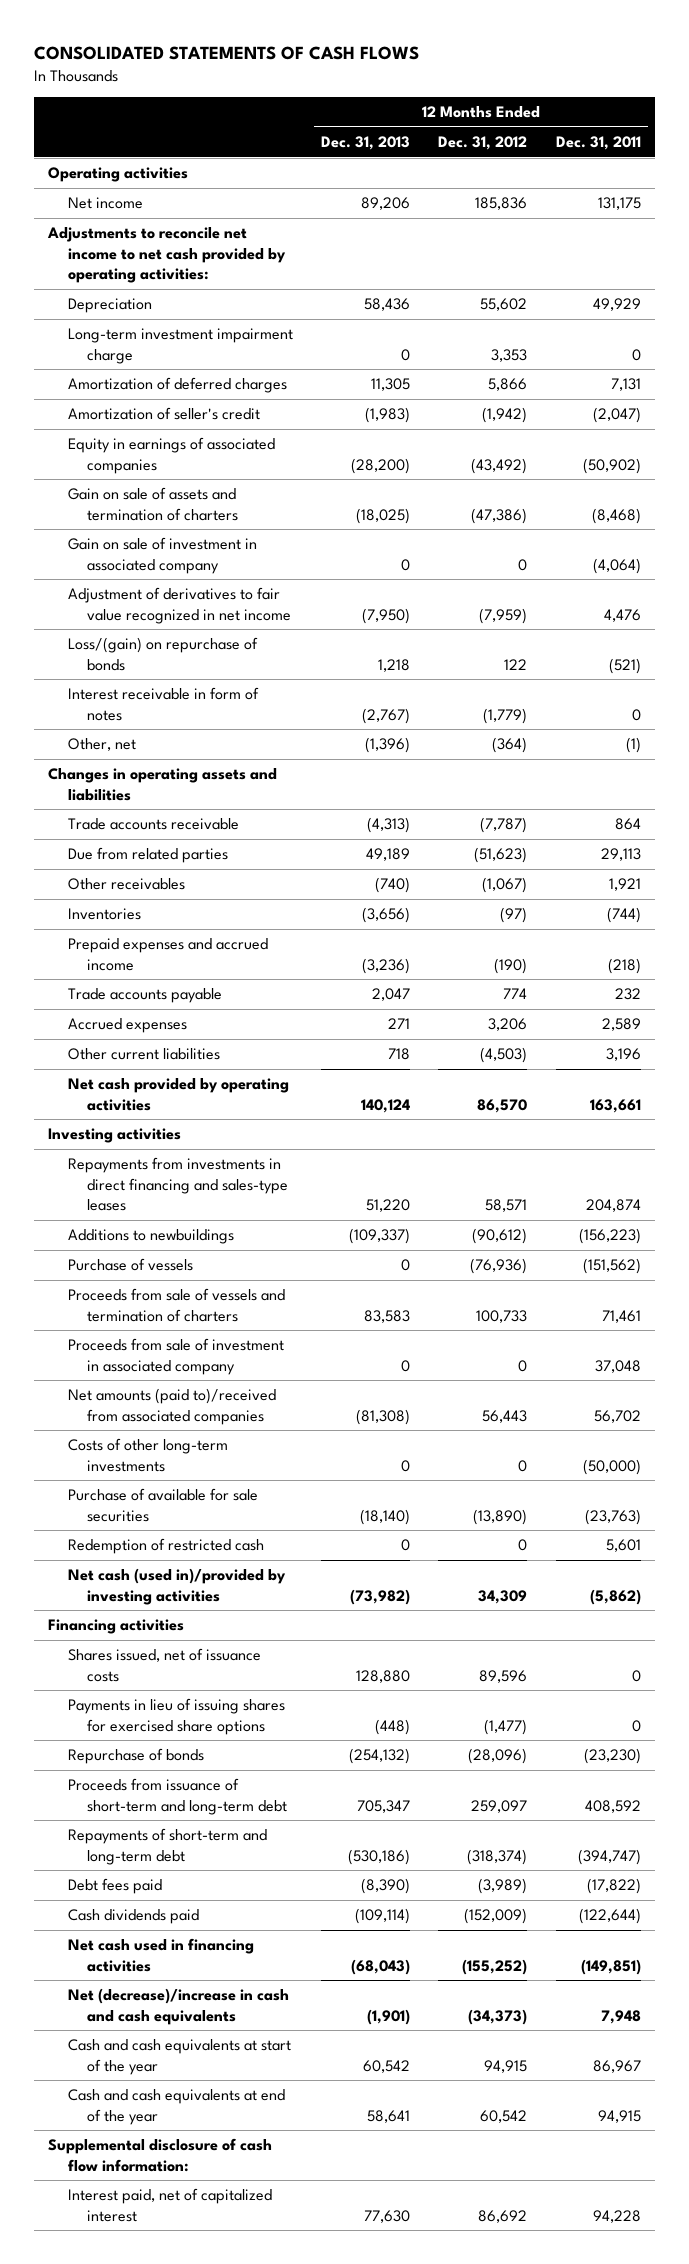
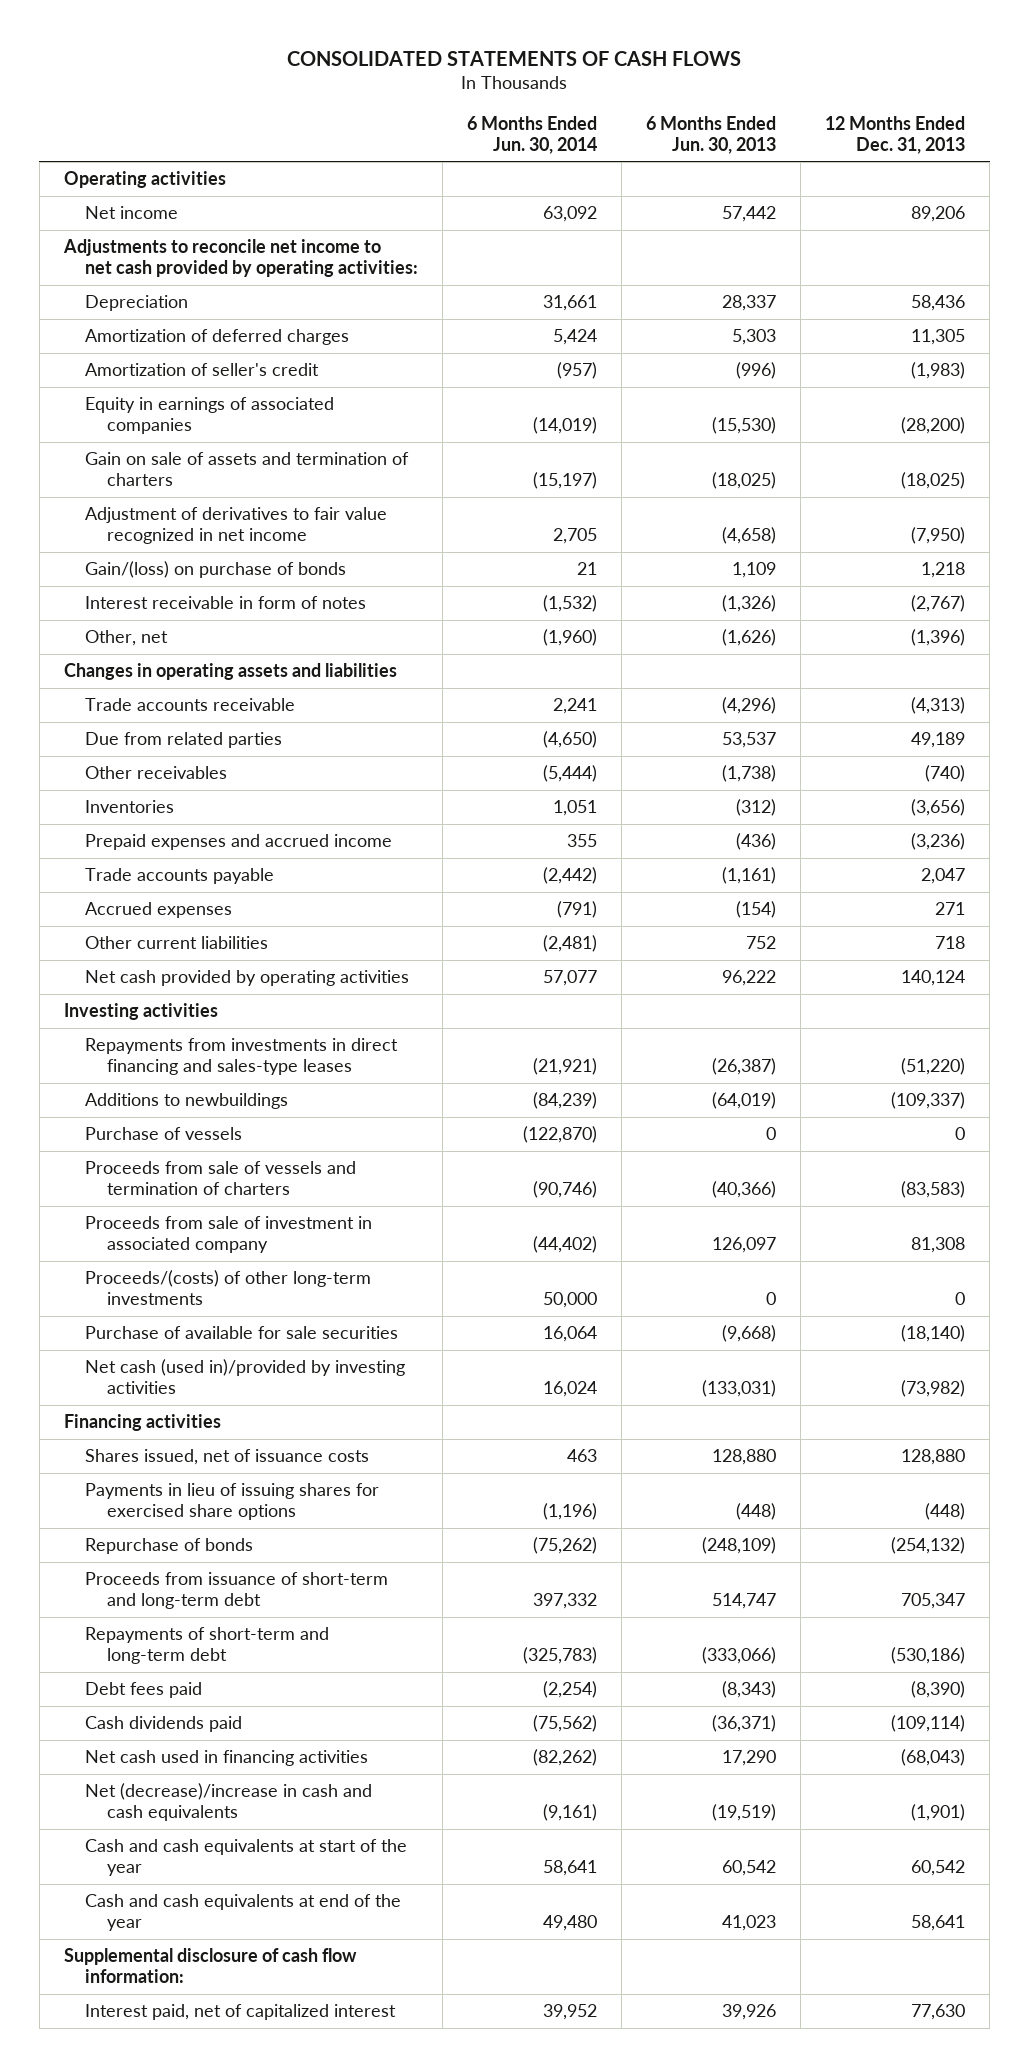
- | 12 Months Ended Dec. 31, 2013 | 12 Months Ended Dec. 31, 2012 | 12 Months Ended Dec. 31, 2011
+ | 6 Months Ended Jun. 30, 2014 | 6 Months Ended Jun. 30, 2013 | 12 Months Ended Dec. 31, 2013
- Long-term investment impairment charge | 0 | 3,353 | 0
- Gain on sale of investment in associated company | 0 | 0 | (4,064)
- Loss/(gain) on repurchase of bonds | 1,218 | 122 | (521)
+ Gain/(loss) on purchase of bonds | 21 | 1,109 | 1,218
- Repayments from investments in direct financing and sales-type leases | 51,220 | 58,571 | 204,874
+ Repayments from investments in direct financing and sales-type leases | (21,921) | (26,387) | (51,220)
- Proceeds from sale of vessels and termination of charters | 83,583 | 100,733 | 71,461
- Proceeds from sale of investment in associated company | 0 | 0 | 37,048
- Net amounts (paid to)/received from associated companies | (81,308) | 56,443 | 56,702
- Costs of other long-term investments | 0 | 0 | (50,000)
+ Proceeds from sale of vessels and termination of charters | (90,746) | (40,366) | (83,583)
+ Proceeds from sale of investment in associated company | (44,402) | 126,097 | 81,308
+ Proceeds/(costs) of other long-term investments | 50,000 | 0 | 0
- Redemption of restricted cash | 0 | 0 | 5,601

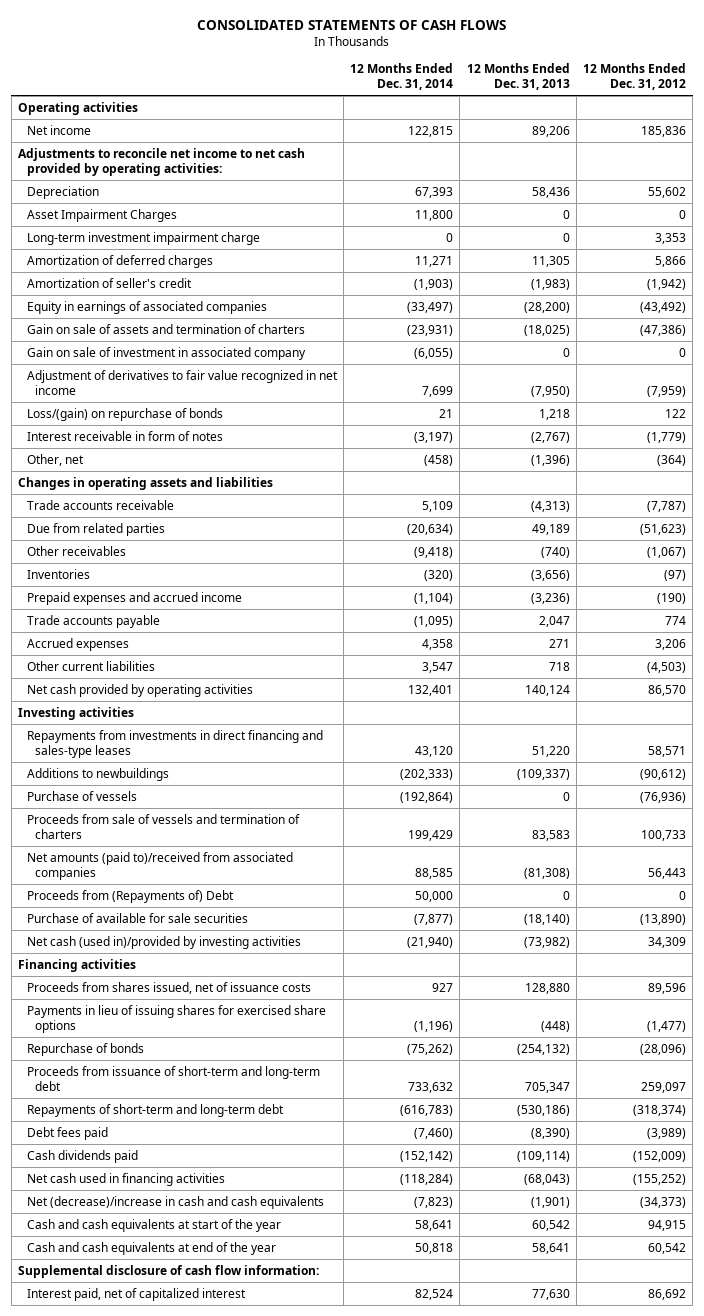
- | 6 Months Ended Jun. 30, 2014 | 6 Months Ended Jun. 30, 2013 | 12 Months Ended Dec. 31, 2013
+ | 12 Months Ended Dec. 31, 2014 | 12 Months Ended Dec. 31, 2013 | 12 Months Ended Dec. 31, 2012
+ Asset Impairment Charges | 11,800 | 0 | 0
+ Long-term investment impairment charge | 0 | 0 | 3,353
+ Gain on sale of investment in associated company | (6,055) | 0 | 0
- Gain/(loss) on purchase of bonds | 21 | 1,109 | 1,218
+ Loss/(gain) on repurchase of bonds | 21 | 1,218 | 122
- Repayments from investments in direct financing and sales-type leases | (21,921) | (26,387) | (51,220)
+ Repayments from investments in direct financing and sales-type leases | 43,120 | 51,220 | 58,571
- Proceeds from sale of vessels and termination of charters | (90,746) | (40,366) | (83,583)
- Proceeds from sale of investment in associated company | (44,402) | 126,097 | 81,308
- Proceeds/(costs) of other long-term investments | 50,000 | 0 | 0
+ Proceeds from sale of vessels and termination of charters | 199,429 | 83,583 | 100,733
+ Net amounts (paid to)/received from associated companies | 88,585 | (81,308) | 56,443
+ Proceeds from (Repayments of) Debt | 50,000 | 0 | 0
- Shares issued, net of issuance costs | 463 | 128,880 | 128,880
+ Proceeds from shares issued, net of issuance costs | 927 | 128,880 | 89,596

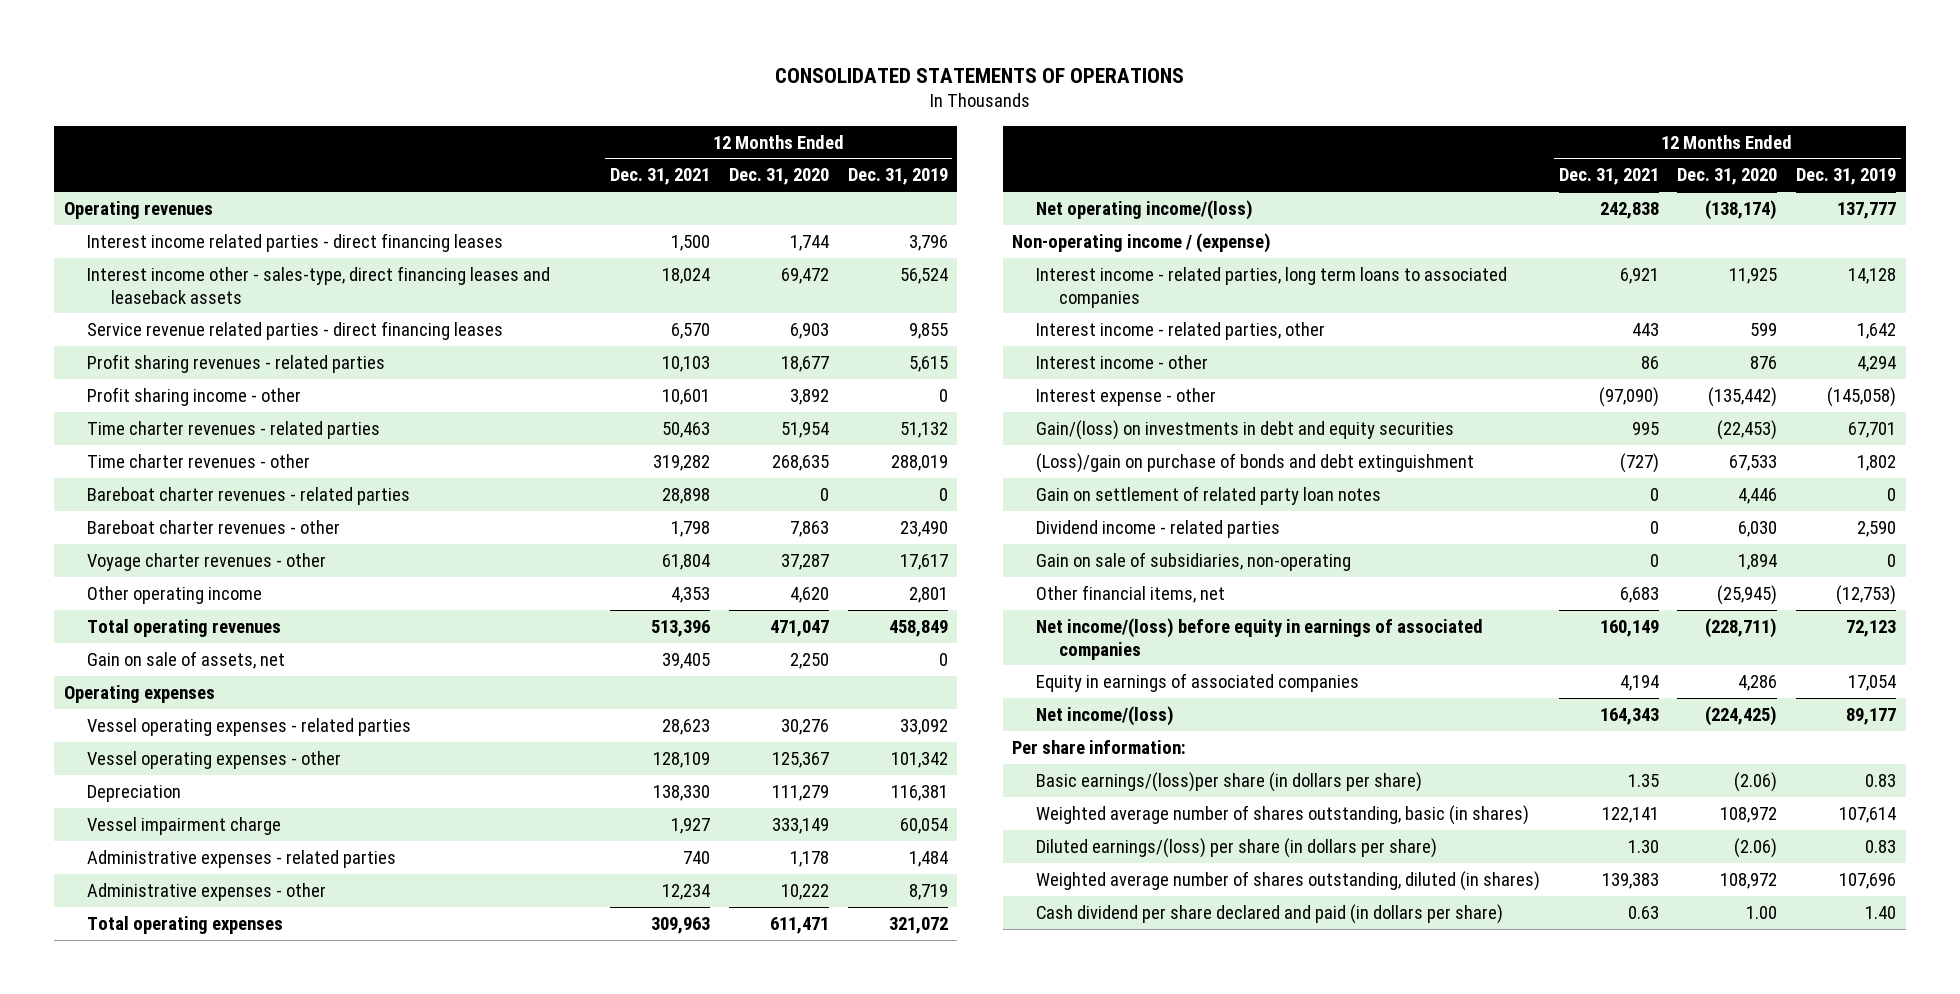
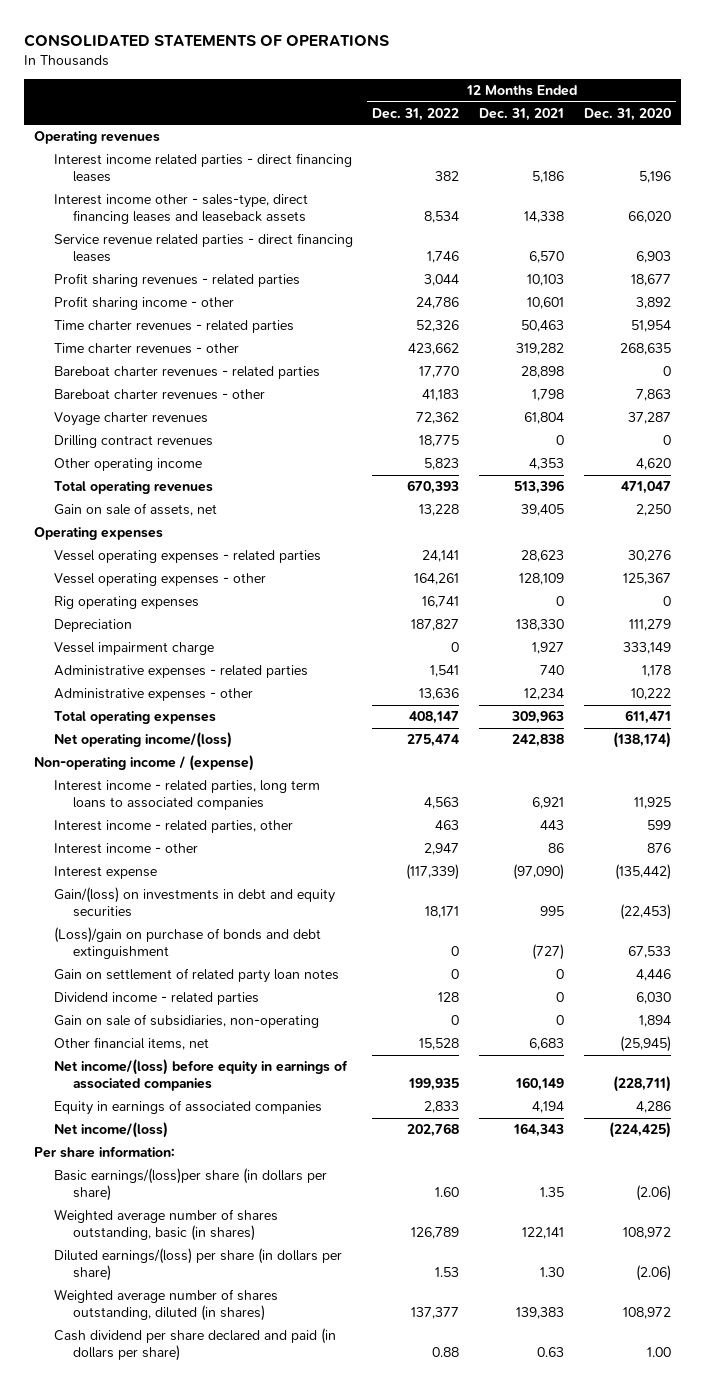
- | 12 Months Ended Dec. 31, 2021 | 12 Months Ended Dec. 31, 2020 | 12 Months Ended Dec. 31, 2019
+ | 12 Months Ended Dec. 31, 2022 | 12 Months Ended Dec. 31, 2021 | 12 Months Ended Dec. 31, 2020
- Interest income related parties - direct financing leases | 1,500 | 1,744 | 3,796
- Interest income other - sales-type, direct financing leases and leaseback assets | 18,024 | 69,472 | 56,524
+ Interest income related parties - direct financing leases | 382 | 5,186 | 5,196
+ Interest income other - sales-type, direct financing leases and leaseback assets | 8,534 | 14,338 | 66,020
- Voyage charter revenues - other | 61,804 | 37,287 | 17,617
+ Voyage charter revenues | 72,362 | 61,804 | 37,287
+ Drilling contract revenues | 18,775 | 0 | 0
+ Rig operating expenses | 16,741 | 0 | 0
- Interest expense - other | (97,090) | (135,442) | (145,058)
+ Interest expense | (117,339) | (97,090) | (135,442)

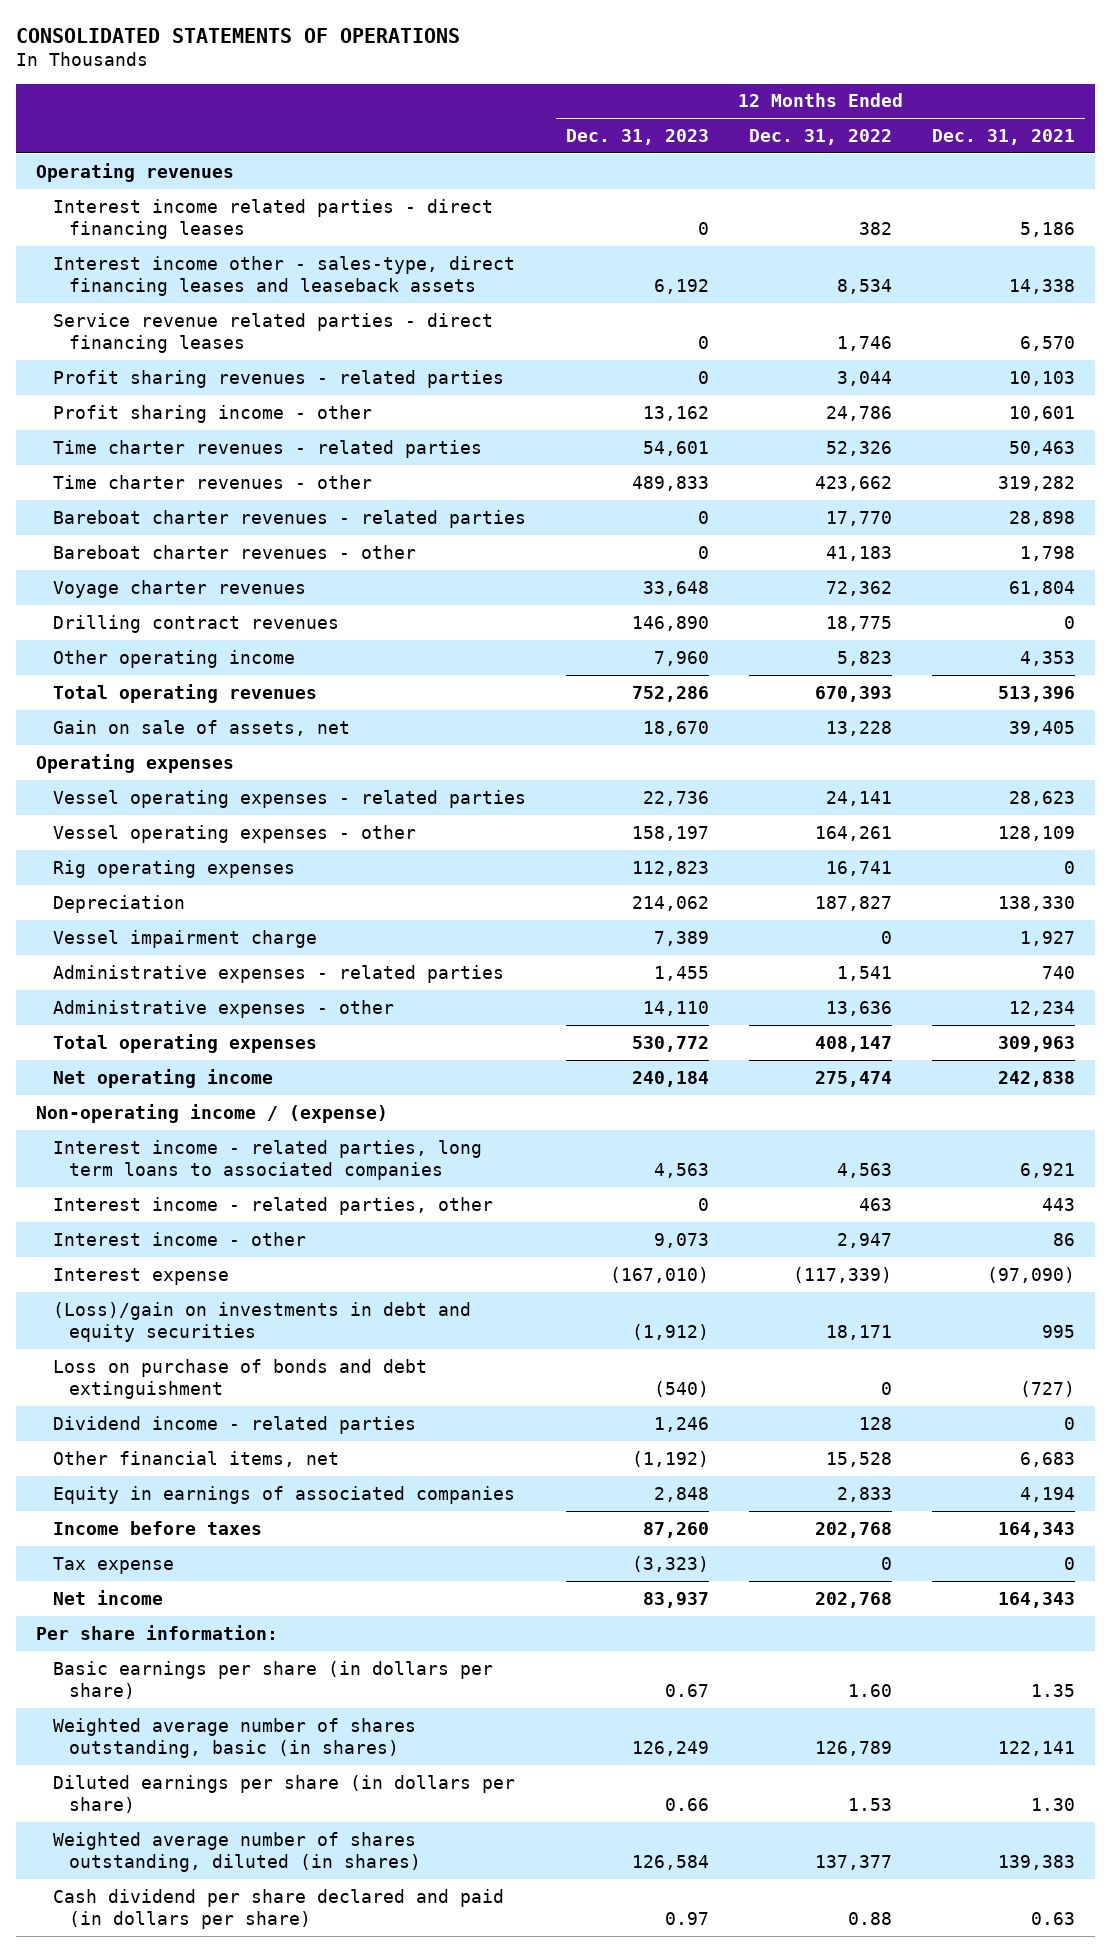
- | 12 Months Ended Dec. 31, 2022 | 12 Months Ended Dec. 31, 2021 | 12 Months Ended Dec. 31, 2020
+ | 12 Months Ended Dec. 31, 2023 | 12 Months Ended Dec. 31, 2022 | 12 Months Ended Dec. 31, 2021
- Net operating income/(loss) | 275,474 | 242,838 | (138,174)
+ Net operating income | 240,184 | 275,474 | 242,838
- Gain/(loss) on investments in debt and equity securities | 18,171 | 995 | (22,453)
- (Loss)/gain on purchase of bonds and debt extinguishment | 0 | (727) | 67,533
- Gain on settlement of related party loan notes | 0 | 0 | 4,446
+ (Loss)/gain on investments in debt and equity securities | (1,912) | 18,171 | 995
+ Loss on purchase of bonds and debt extinguishment | (540) | 0 | (727)
- Gain on sale of subsidiaries, non-operating | 0 | 0 | 1,894
- Net income/(loss) before equity in earnings of associated companies | 199,935 | 160,149 | (228,711)
- Net income/(loss) | 202,768 | 164,343 | (224,425)
+ Income before taxes | 87,260 | 202,768 | 164,343
+ Tax expense | (3,323) | 0 | 0
+ Net income | 83,937 | 202,768 | 164,343
- Basic earnings/(loss)per share (in dollars per share) | 1.60 | 1.35 | (2.06)
+ Basic earnings per share (in dollars per share) | 0.67 | 1.60 | 1.35
- Diluted earnings/(loss) per share (in dollars per share) | 1.53 | 1.30 | (2.06)
+ Diluted earnings per share (in dollars per share) | 0.66 | 1.53 | 1.30

